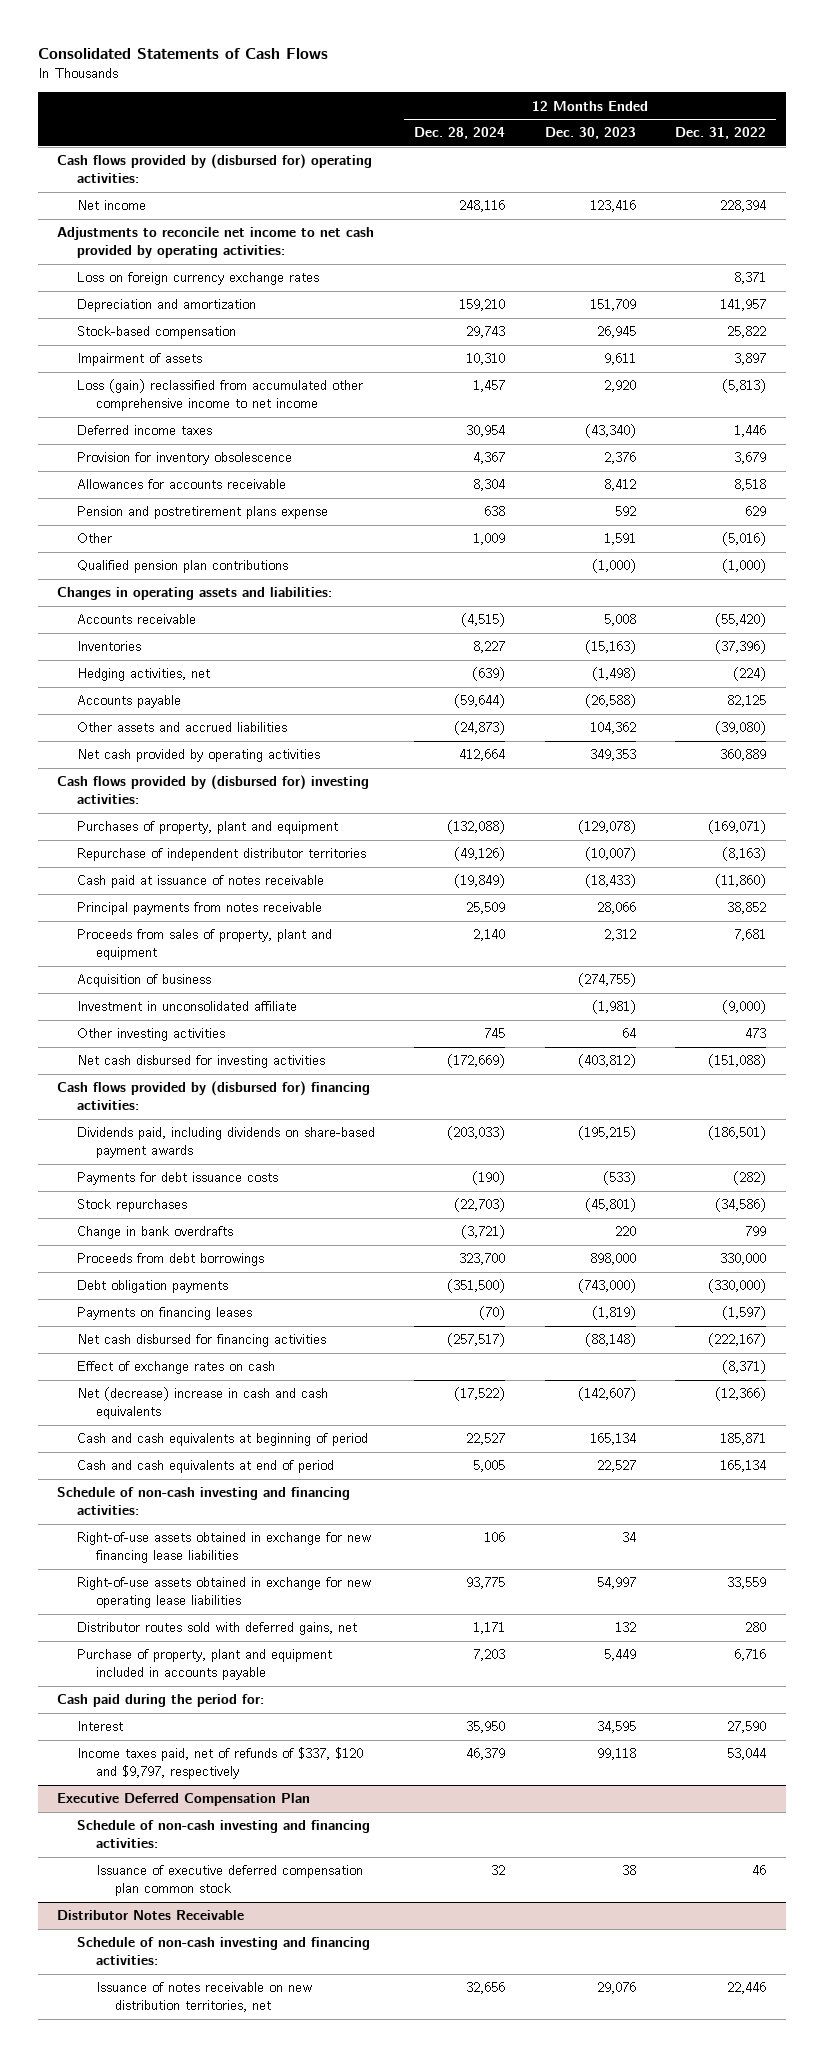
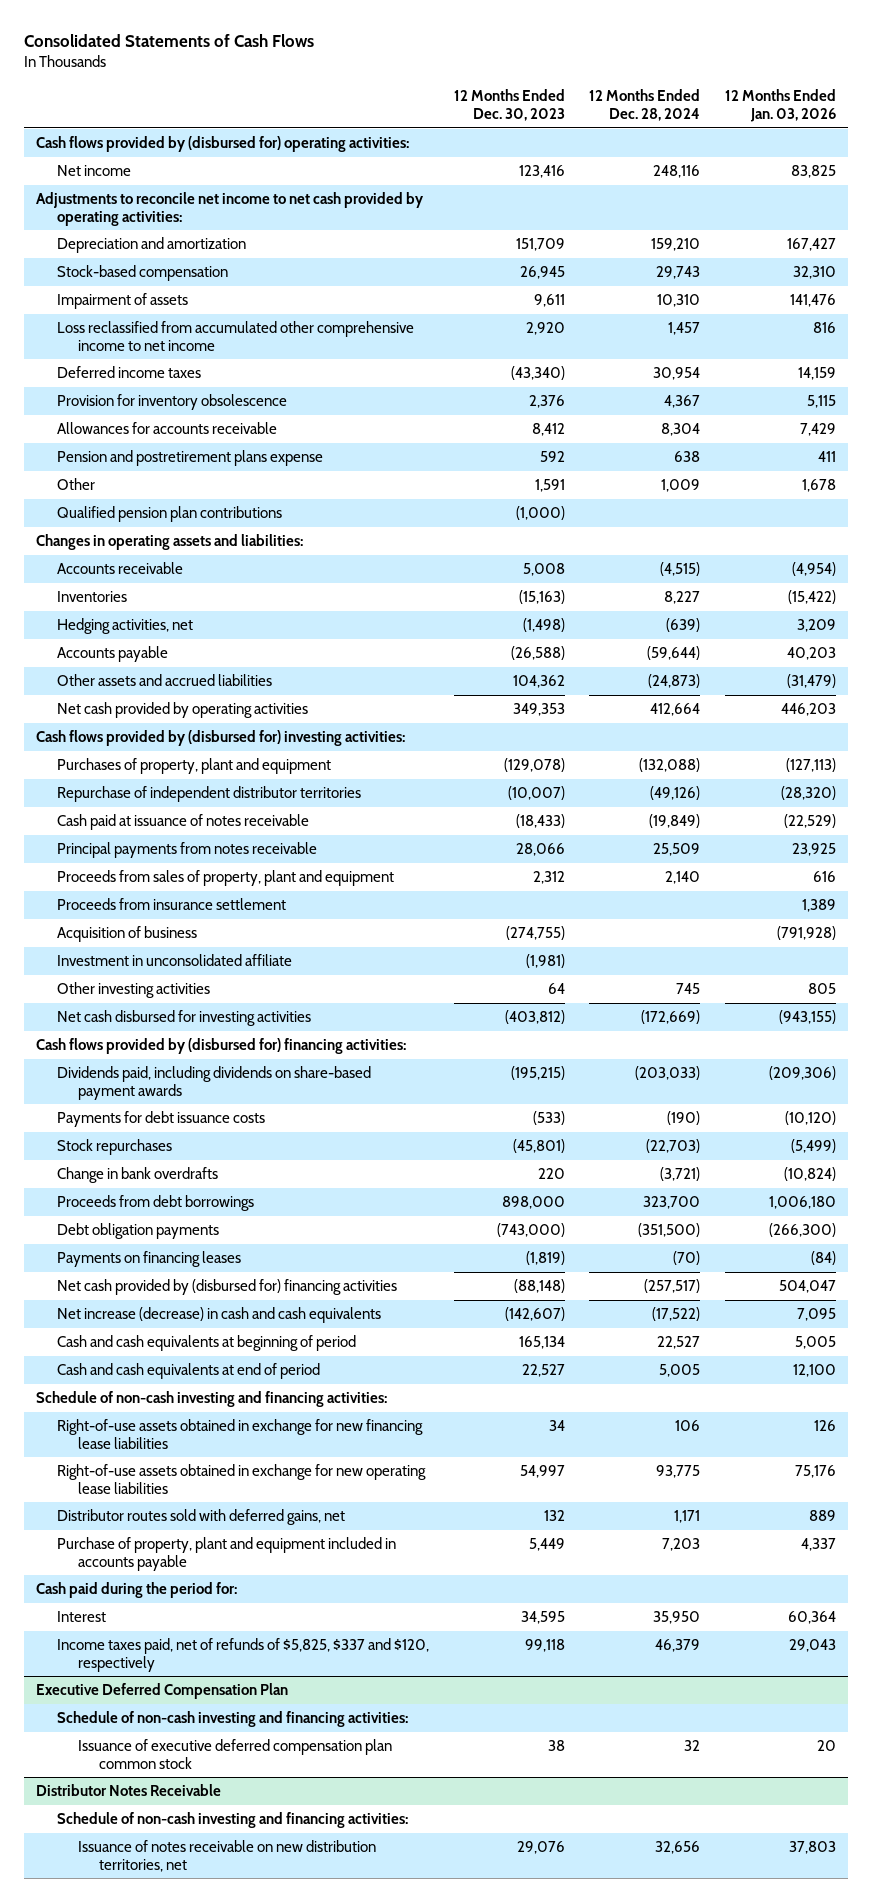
- | 12 Months Ended Dec. 28, 2024 | 12 Months Ended Dec. 30, 2023 | 12 Months Ended Dec. 31, 2022
+ | 12 Months Ended Dec. 30, 2023 | 12 Months Ended Dec. 28, 2024 | 12 Months Ended Jan. 03, 2026
- Loss on foreign currency exchange rates | | | 8,371
- Loss (gain) reclassified from accumulated other comprehensive income to net income | 1,457 | 2,920 | (5,813)
+ Loss reclassified from accumulated other comprehensive income to net income | 2,920 | 1,457 | 816
+ Proceeds from insurance settlement | | | 1,389
- Net cash disbursed for financing activities | (257,517) | (88,148) | (222,167)
- Effect of exchange rates on cash | | | (8,371)
- Net (decrease) increase in cash and cash equivalents | (17,522) | (142,607) | (12,366)
+ Net cash provided by (disbursed for) financing activities | (88,148) | (257,517) | 504,047
+ Net increase (decrease) in cash and cash equivalents | (142,607) | (17,522) | 7,095
- Income taxes paid, net of refunds of $337, $120 and $9,797, respectively | 46,379 | 99,118 | 53,044
+ Income taxes paid, net of refunds of $5,825, $337 and $120, respectively | 99,118 | 46,379 | 29,043

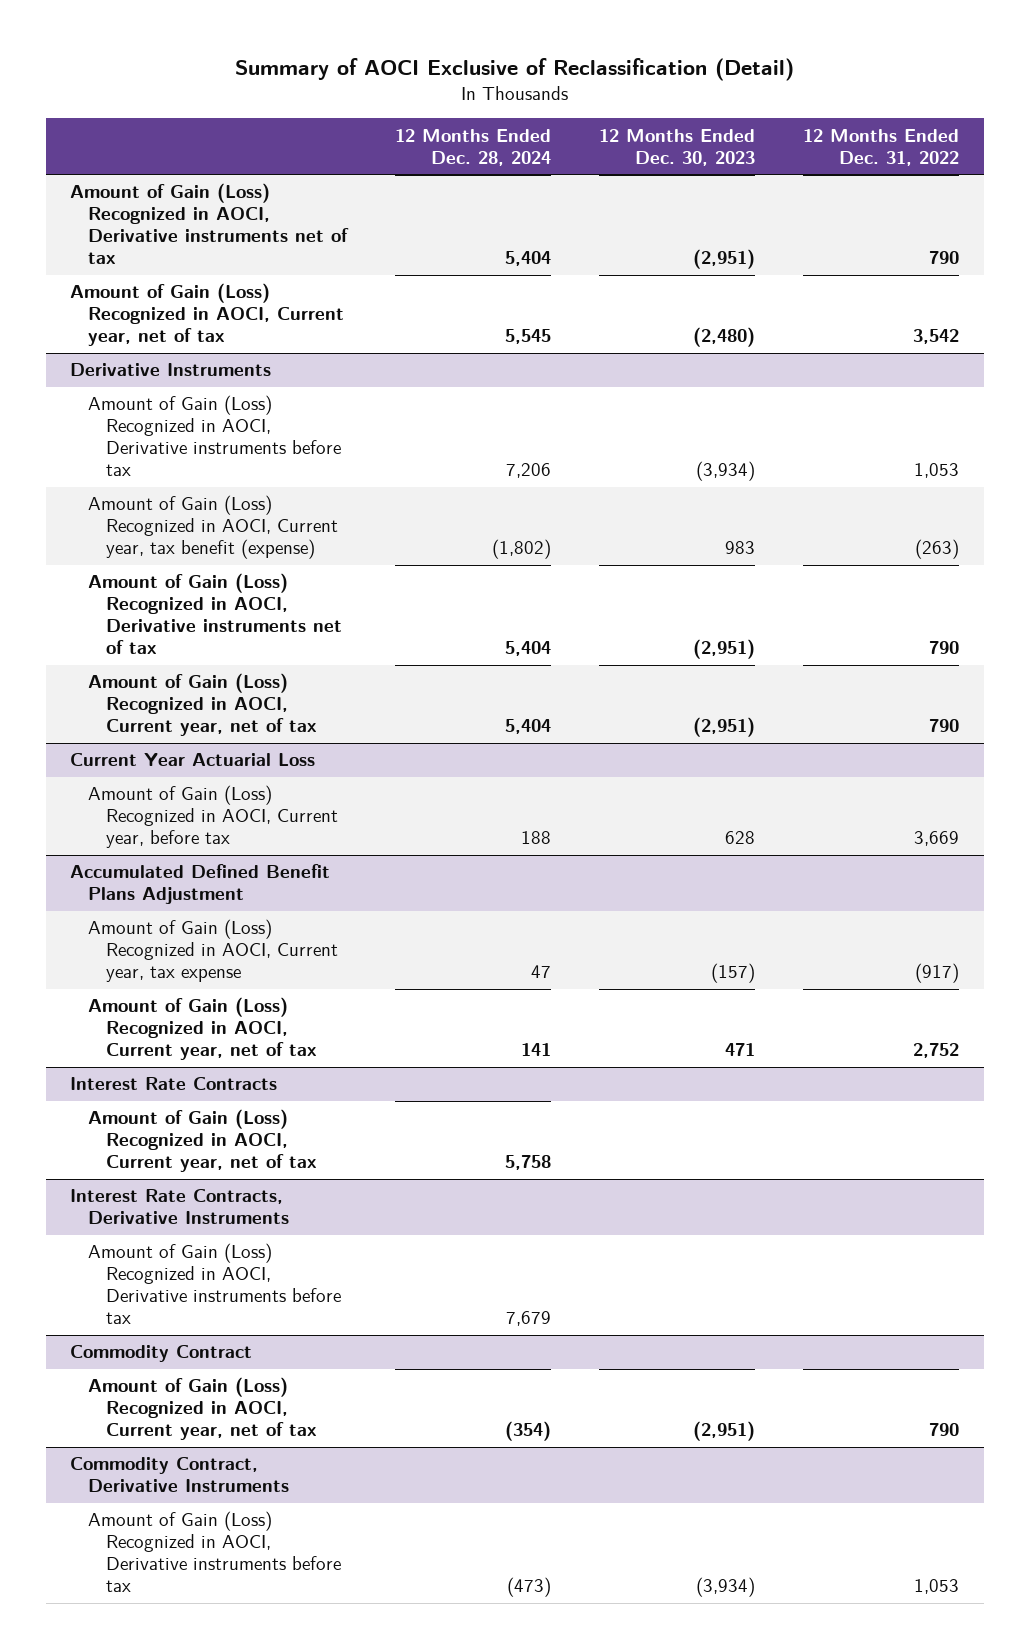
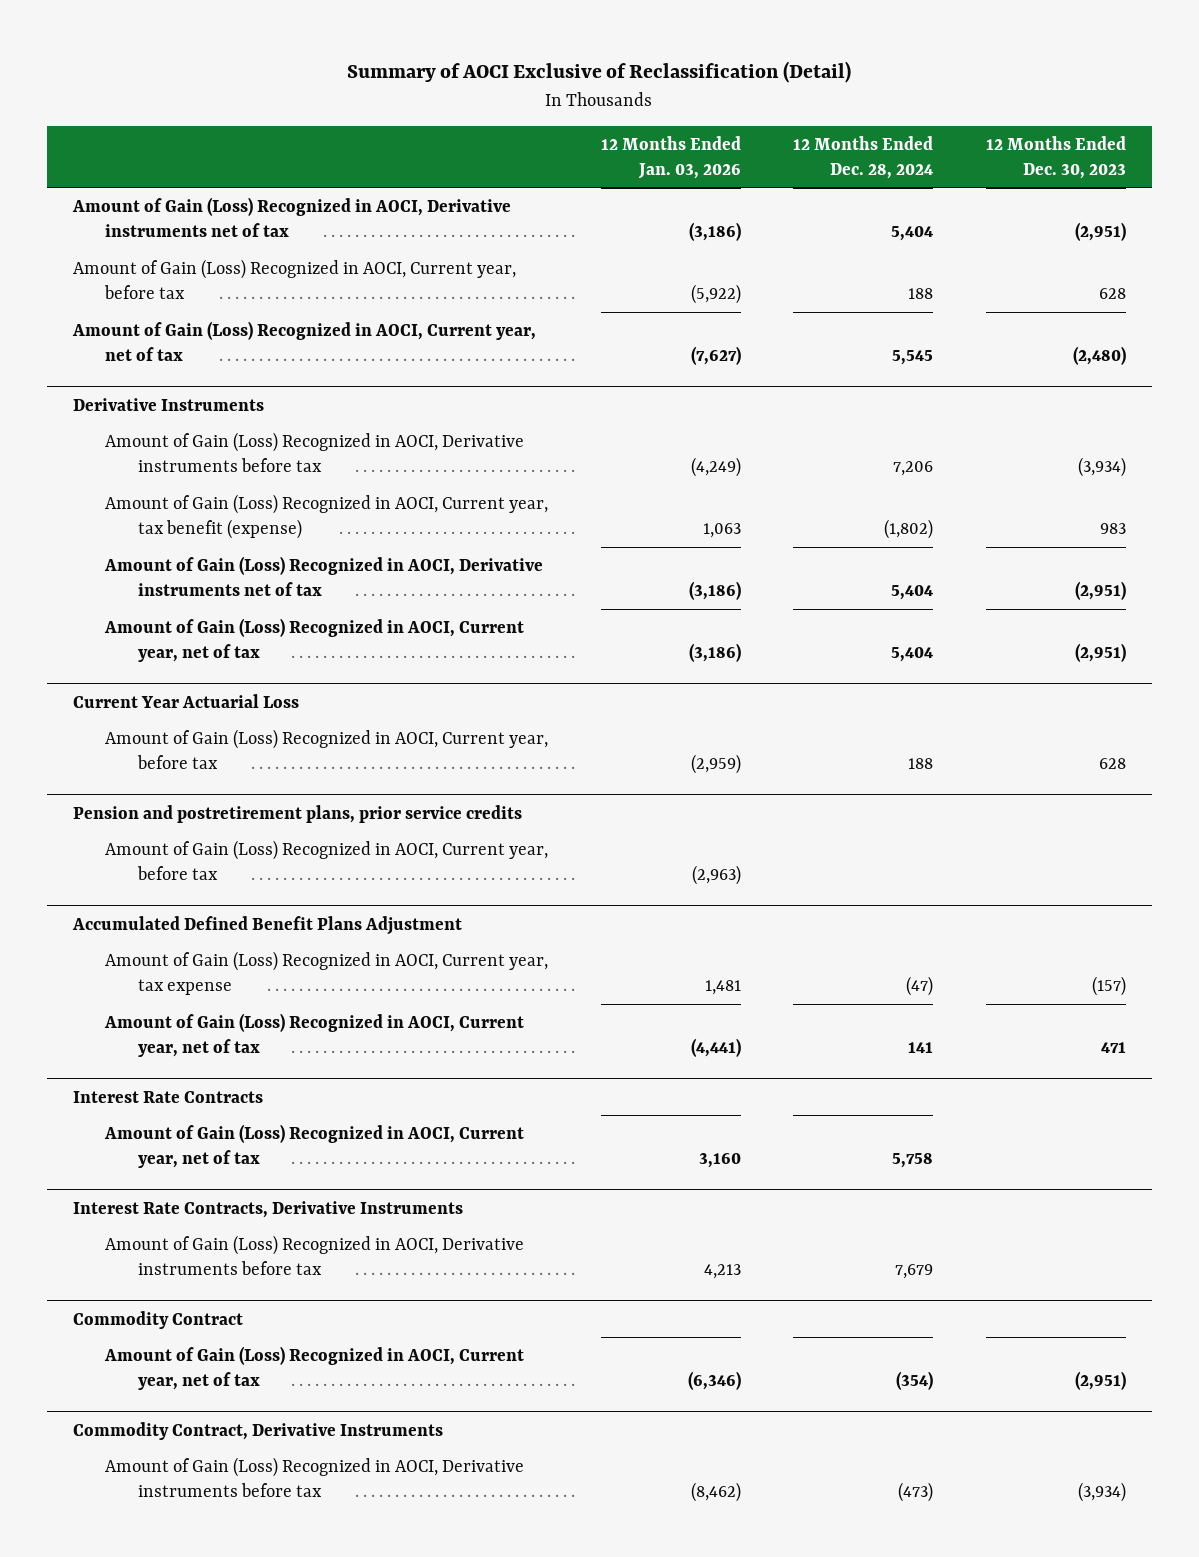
- | 12 Months Ended Dec. 28, 2024 | 12 Months Ended Dec. 30, 2023 | 12 Months Ended Dec. 31, 2022
+ | 12 Months Ended Jan. 03, 2026 | 12 Months Ended Dec. 28, 2024 | 12 Months Ended Dec. 30, 2023
+ Amount of Gain (Loss) Recognized in AOCI, Current year, before tax | (5,922) | 188 | 628
+ Pension and postretirement plans, prior service credits
+ Amount of Gain (Loss) Recognized in AOCI, Current year, before tax | (2,963) | |
@ Accumulated Defined Benefit Plans Adjustment
- Amount of Gain (Loss) Recognized in AOCI, Current year, tax expense | 47 | (157) | (917)
+ Amount of Gain (Loss) Recognized in AOCI, Current year, tax expense | 1,481 | (47) | (157)

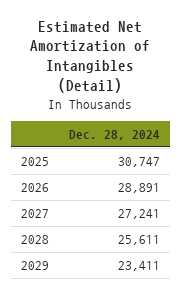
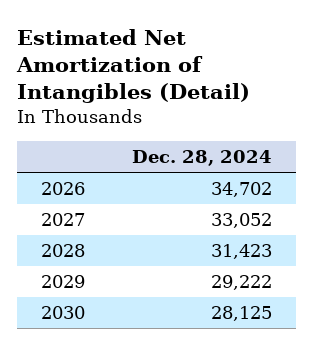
- 2025 | 30,747
- 2026 | 28,891
- 2027 | 27,241
- 2028 | 25,611
- 2029 | 23,411
+ 2026 | 34,702
+ 2027 | 33,052
+ 2028 | 31,423
+ 2029 | 29,222
+ 2030 | 28,125

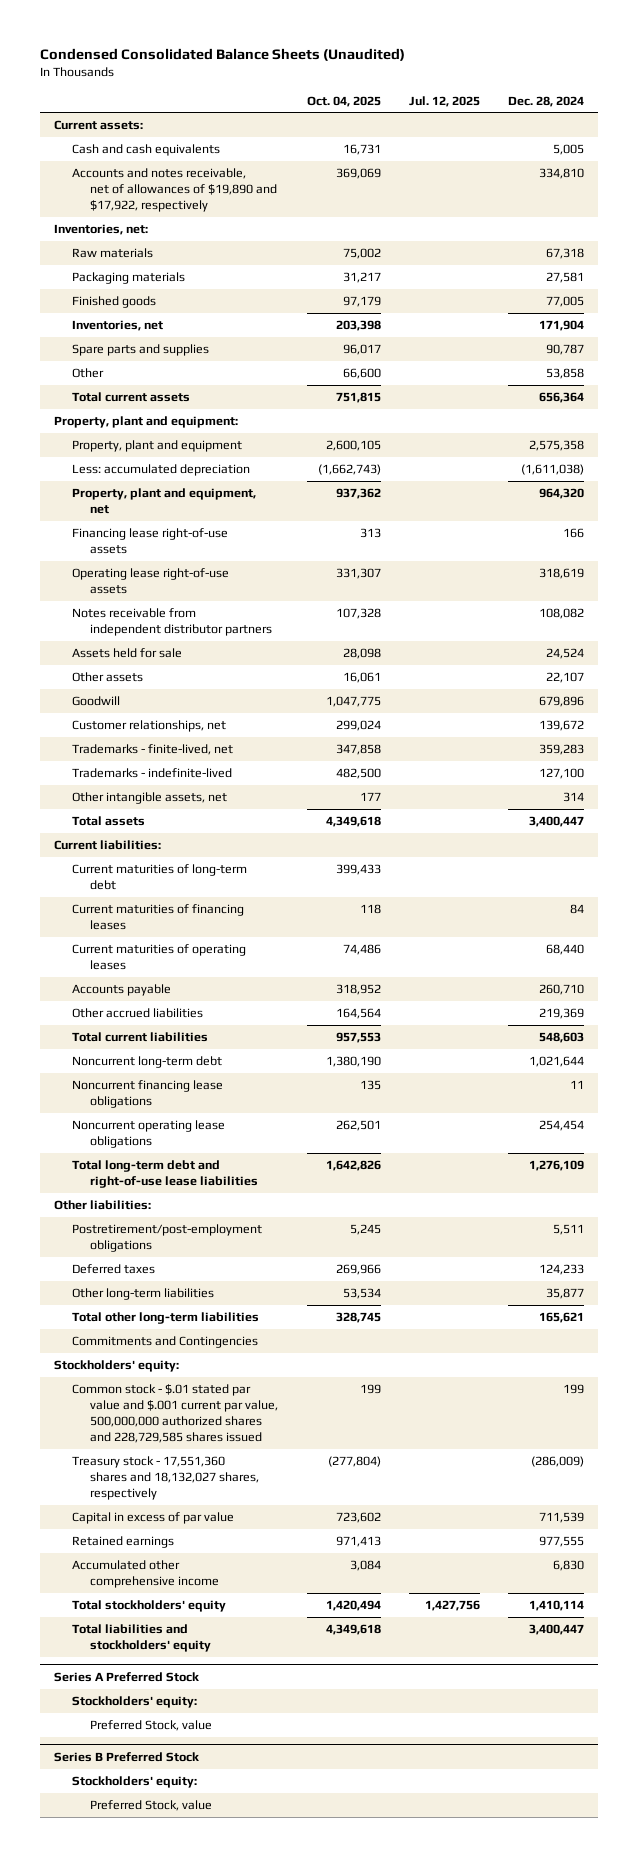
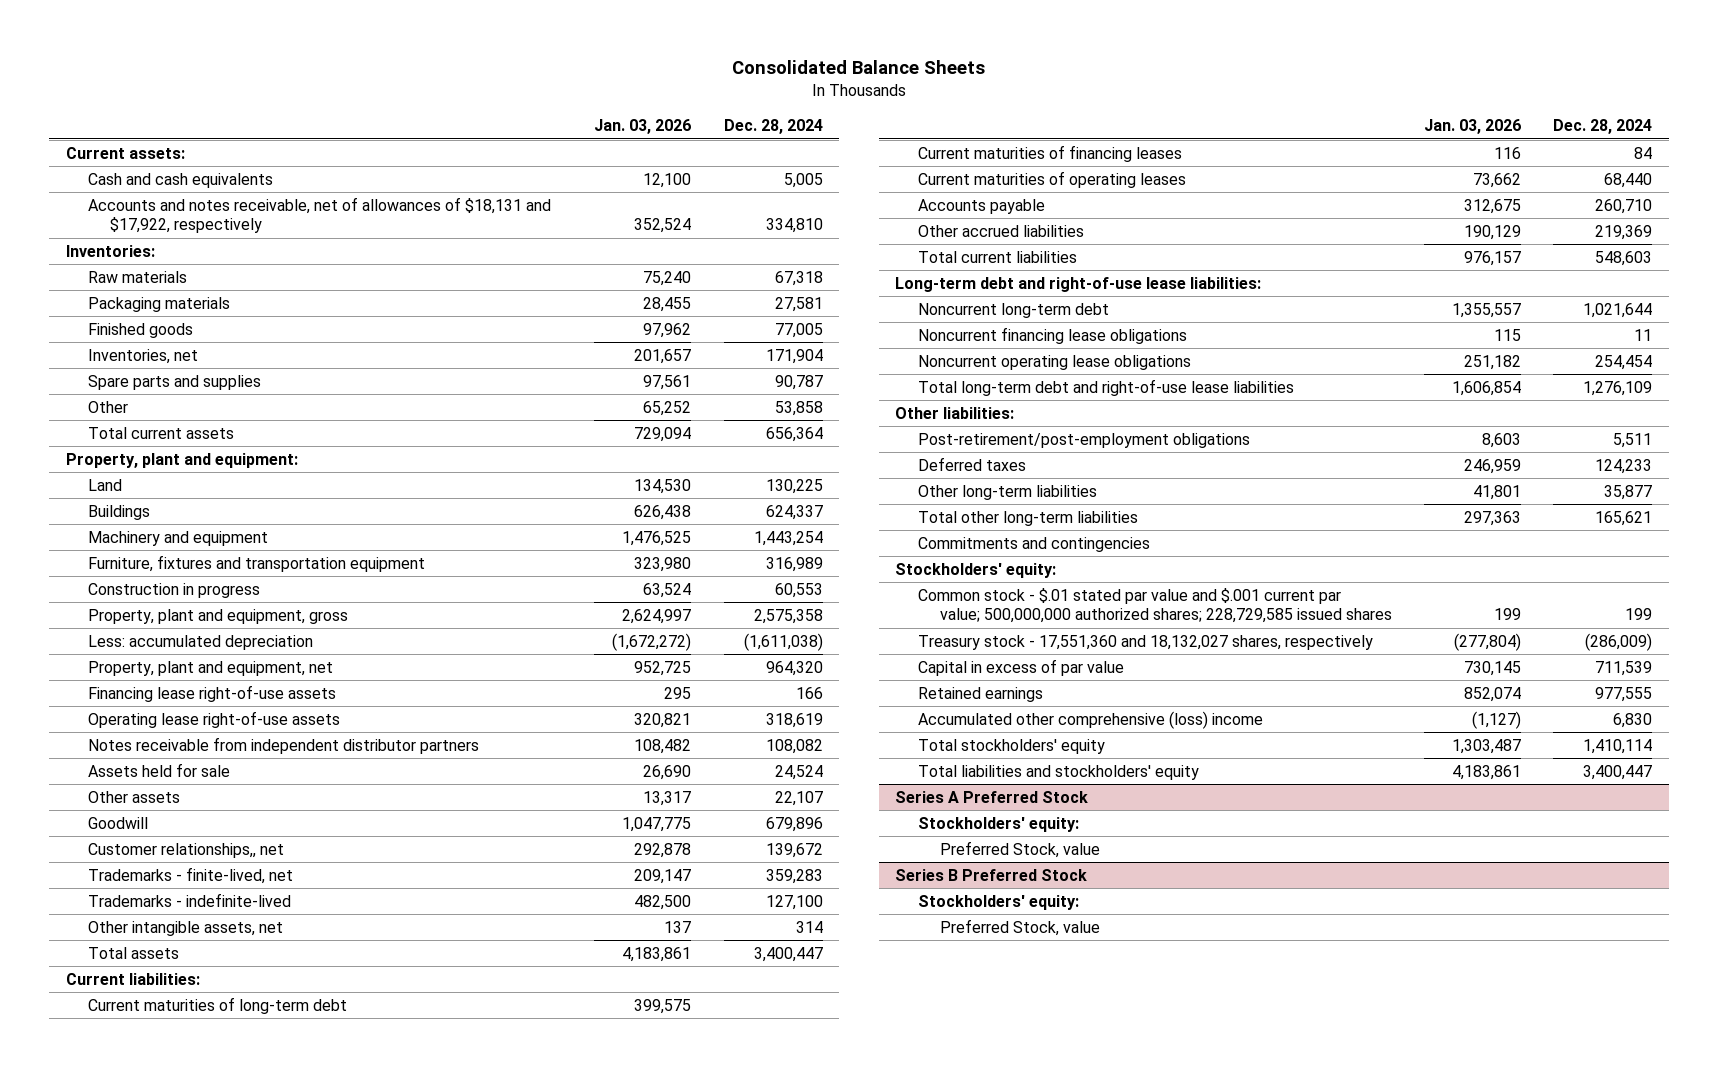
- Condensed Consolidated Balance Sheets (Unaudited)
+ Consolidated Balance Sheets
- | Oct. 04, 2025 | Jul. 12, 2025 | Dec. 28, 2024
+ | Jan. 03, 2026 | Dec. 28, 2024
- Accounts and notes receivable, net of allowances of $19,890 and $17,922, respectively | 369,069 | | 334,810
- Inventories, net:
+ Accounts and notes receivable, net of allowances of $18,131 and $17,922, respectively | 352,524 | 334,810
+ Inventories:
- Property, plant and equipment | 2,600,105 | | 2,575,358
+ Land | 134,530 | 130,225
+ Buildings | 626,438 | 624,337
+ Machinery and equipment | 1,476,525 | 1,443,254
+ Furniture, fixtures and transportation equipment | 323,980 | 316,989
+ Construction in progress | 63,524 | 60,553
+ Property, plant and equipment, gross | 2,624,997 | 2,575,358
- Customer relationships, net | 299,024 | | 139,672
+ Customer relationships,, net | 292,878 | 139,672
+ Long-term debt and right-of-use lease liabilities:
- Postretirement/post-employment obligations | 5,245 | | 5,511
+ Post-retirement/post-employment obligations | 8,603 | 5,511
- Commitments and Contingencies
+ Commitments and contingencies
- Common stock - $.01 stated par value and $.001 current par value, 500,000,000 authorized shares and 228,729,585 shares issued | 199 | | 199
- Treasury stock - 17,551,360 shares and 18,132,027 shares, respectively | (277,804) | | (286,009)
+ Common stock - $.01 stated par value and $.001 current par value; 500,000,000 authorized shares; 228,729,585 issued shares | 199 | 199
+ Treasury stock - 17,551,360 and 18,132,027 shares, respectively | (277,804) | (286,009)
- Accumulated other comprehensive income | 3,084 | | 6,830
+ Accumulated other comprehensive (loss) income | (1,127) | 6,830

